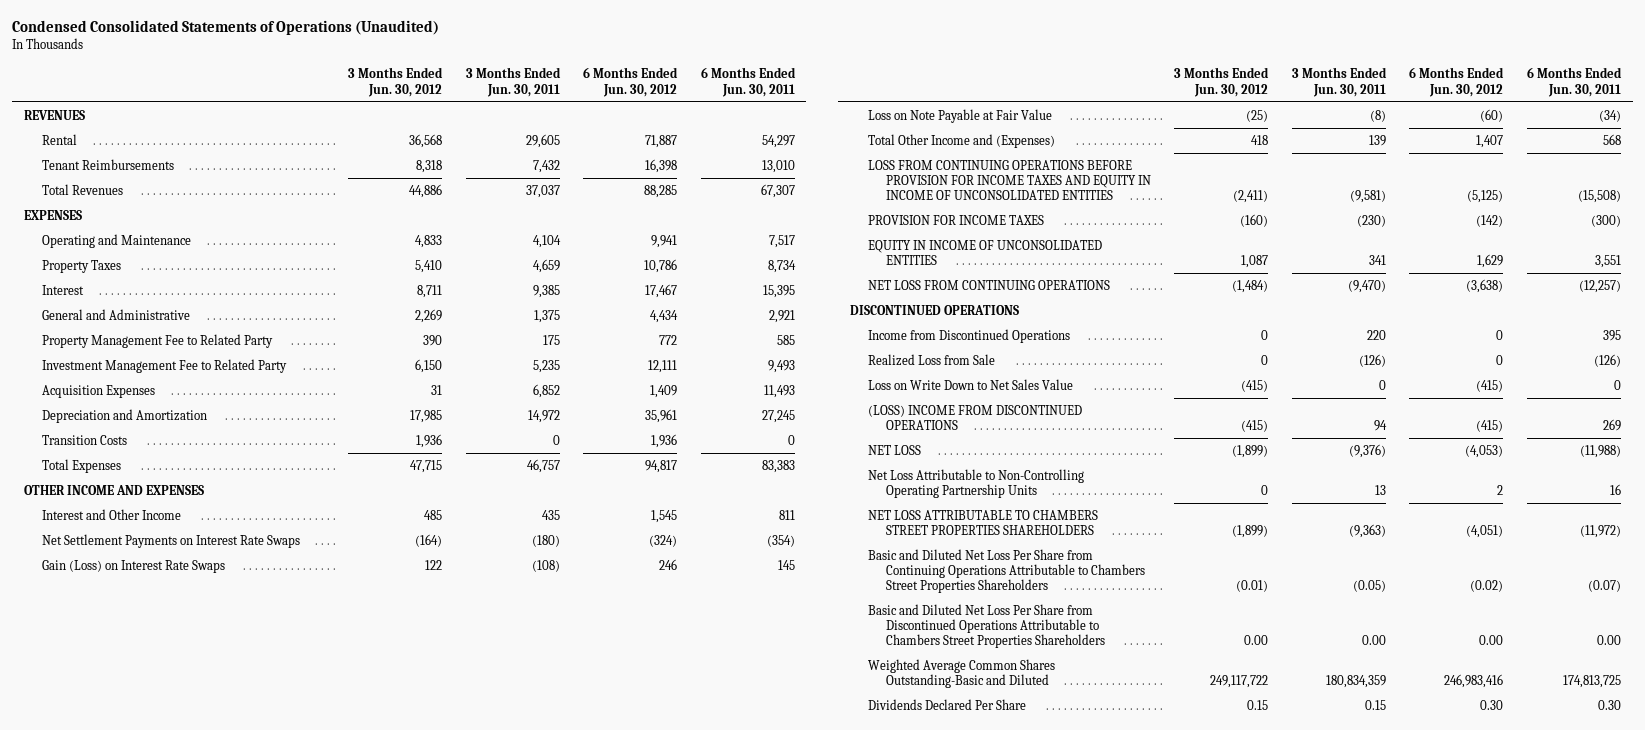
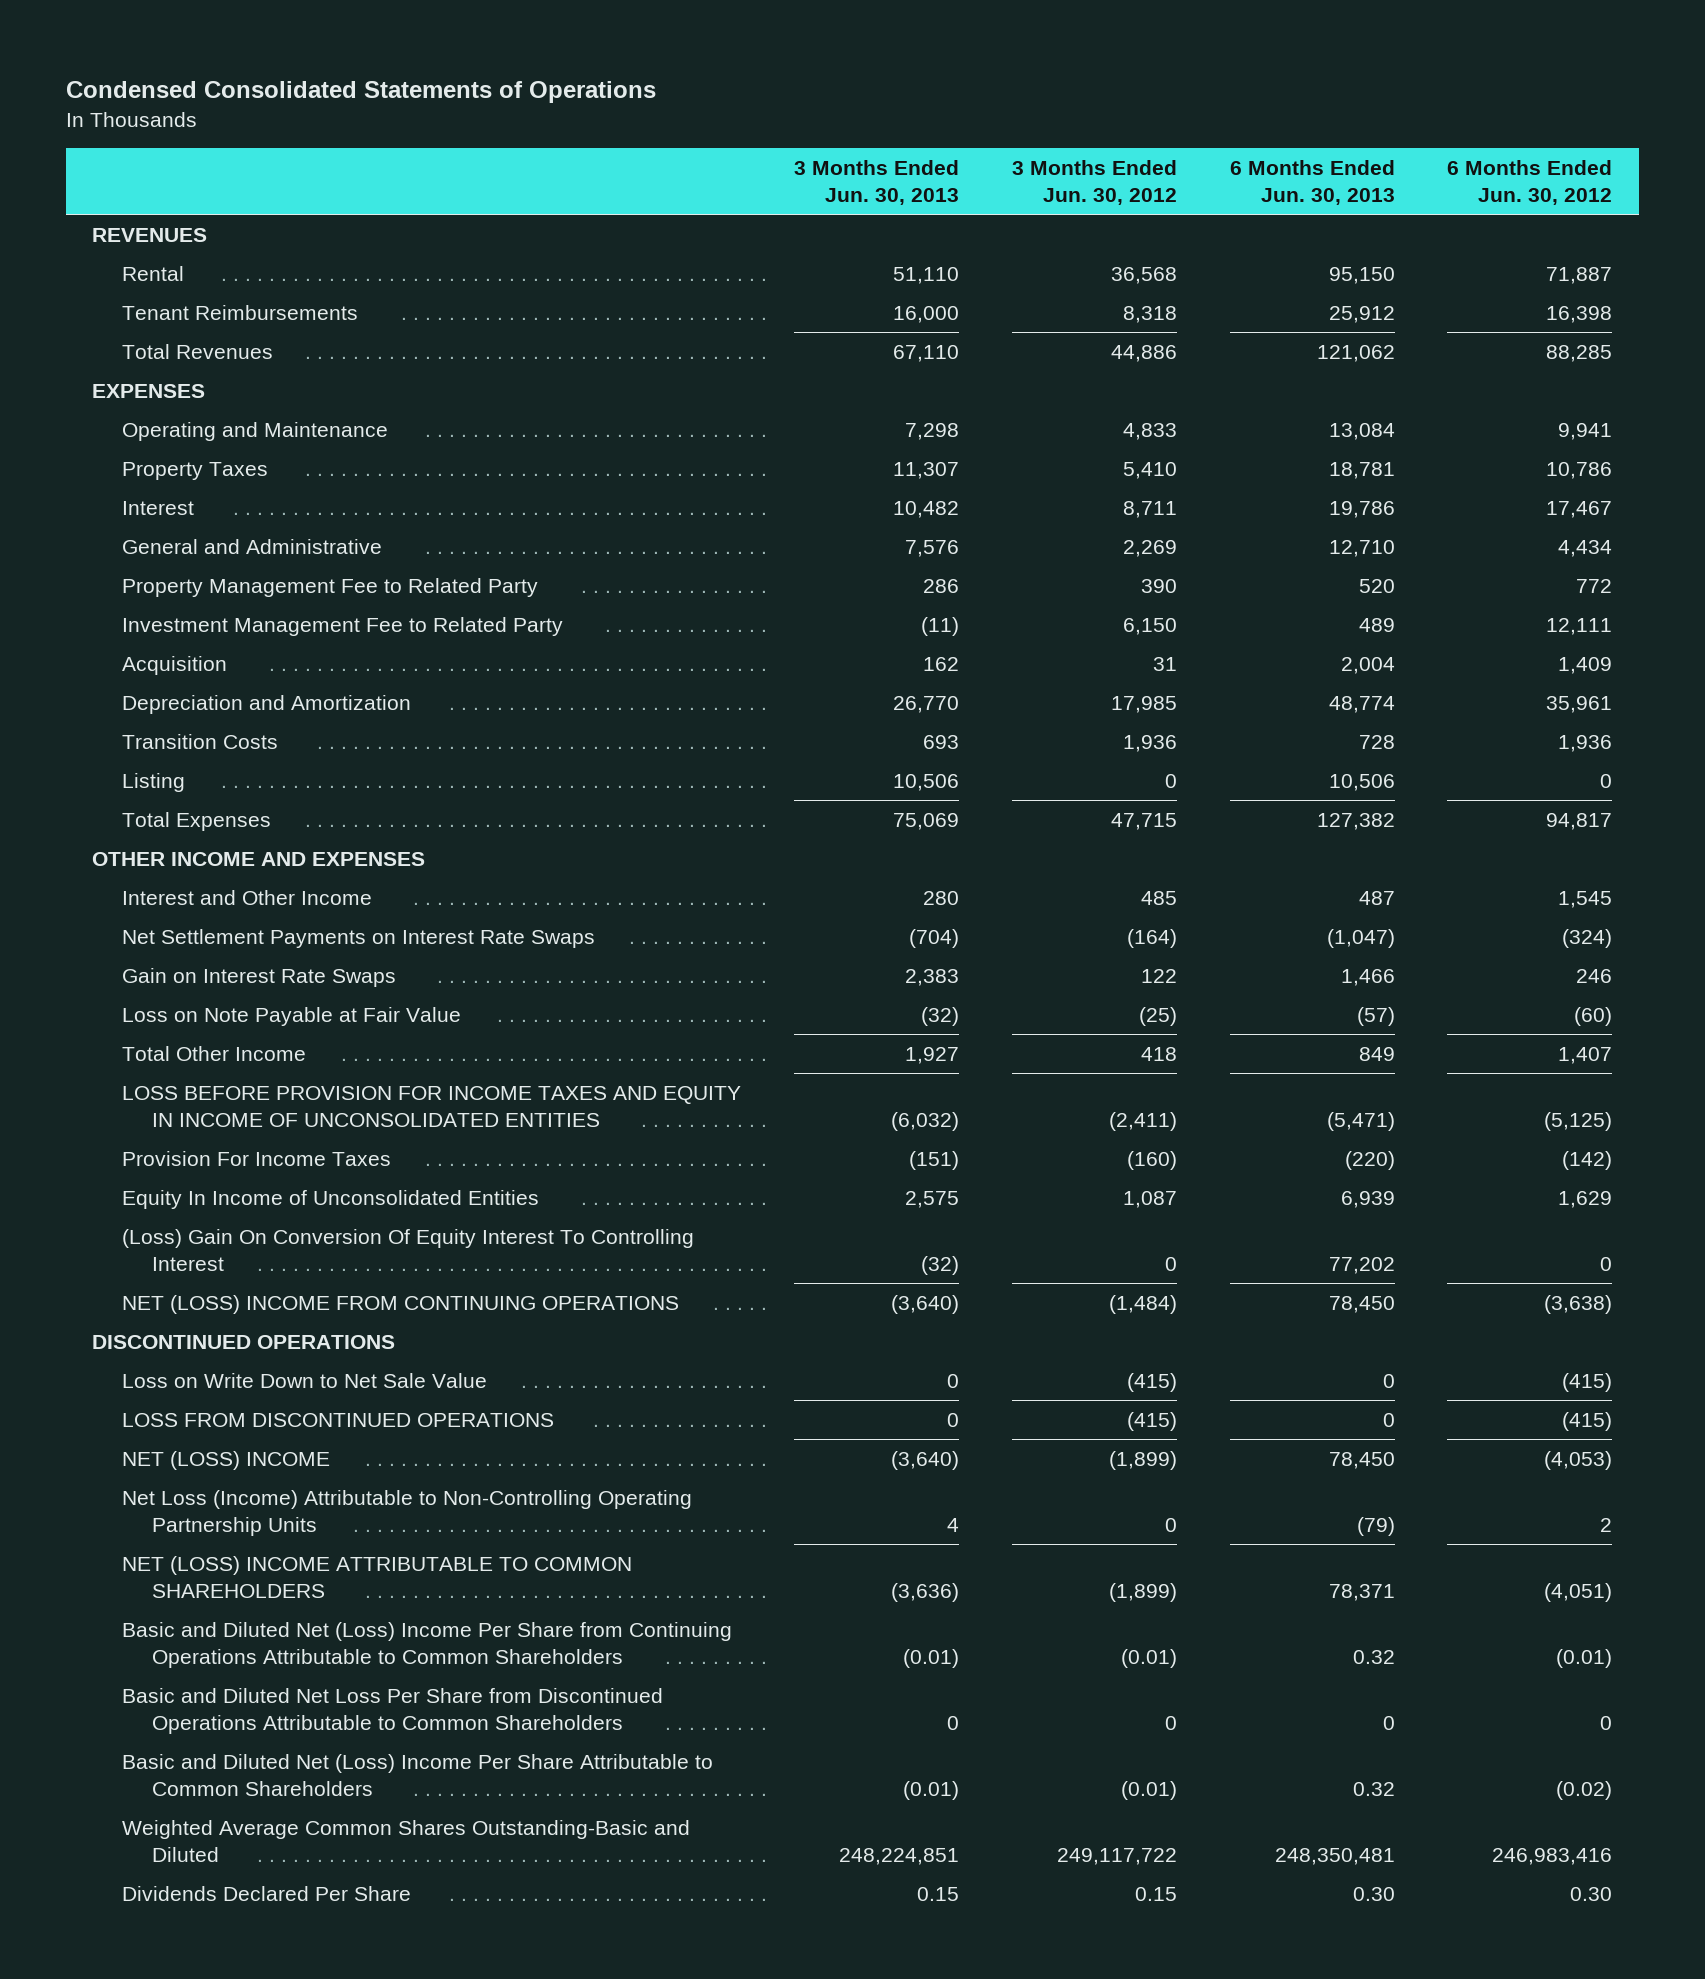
- Condensed Consolidated Statements of Operations (Unaudited)
+ Condensed Consolidated Statements of Operations
- | 3 Months Ended Jun. 30, 2012 | 3 Months Ended Jun. 30, 2011 | 6 Months Ended Jun. 30, 2012 | 6 Months Ended Jun. 30, 2011
+ | 3 Months Ended Jun. 30, 2013 | 3 Months Ended Jun. 30, 2012 | 6 Months Ended Jun. 30, 2013 | 6 Months Ended Jun. 30, 2012
- Acquisition Expenses | 31 | 6,852 | 1,409 | 11,493
+ Acquisition | 162 | 31 | 2,004 | 1,409
+ Listing | 10,506 | 0 | 10,506 | 0
- Gain (Loss) on Interest Rate Swaps | 122 | (108) | 246 | 145
+ Gain on Interest Rate Swaps | 2,383 | 122 | 1,466 | 246
- Total Other Income and (Expenses) | 418 | 139 | 1,407 | 568
- LOSS FROM CONTINUING OPERATIONS BEFORE PROVISION FOR INCOME TAXES AND EQUITY IN INCOME OF UNCONSOLIDATED ENTITIES | (2,411) | (9,581) | (5,125) | (15,508)
- PROVISION FOR INCOME TAXES | (160) | (230) | (142) | (300)
- EQUITY IN INCOME OF UNCONSOLIDATED ENTITIES | 1,087 | 341 | 1,629 | 3,551
- NET LOSS FROM CONTINUING OPERATIONS | (1,484) | (9,470) | (3,638) | (12,257)
+ Total Other Income | 1,927 | 418 | 849 | 1,407
+ LOSS BEFORE PROVISION FOR INCOME TAXES AND EQUITY IN INCOME OF UNCONSOLIDATED ENTITIES | (6,032) | (2,411) | (5,471) | (5,125)
+ Provision For Income Taxes | (151) | (160) | (220) | (142)
+ Equity In Income of Unconsolidated Entities | 2,575 | 1,087 | 6,939 | 1,629
+ (Loss) Gain On Conversion Of Equity Interest To Controlling Interest | (32) | 0 | 77,202 | 0
+ NET (LOSS) INCOME FROM CONTINUING OPERATIONS | (3,640) | (1,484) | 78,450 | (3,638)
- Income from Discontinued Operations | 0 | 220 | 0 | 395
- Realized Loss from Sale | 0 | (126) | 0 | (126)
- Loss on Write Down to Net Sales Value | (415) | 0 | (415) | 0
- (LOSS) INCOME FROM DISCONTINUED OPERATIONS | (415) | 94 | (415) | 269
- NET LOSS | (1,899) | (9,376) | (4,053) | (11,988)
- Net Loss Attributable to Non-Controlling Operating Partnership Units | 0 | 13 | 2 | 16
- NET LOSS ATTRIBUTABLE TO CHAMBERS STREET PROPERTIES SHAREHOLDERS | (1,899) | (9,363) | (4,051) | (11,972)
- Basic and Diluted Net Loss Per Share from Continuing Operations Attributable to Chambers Street Properties Shareholders | (0.01) | (0.05) | (0.02) | (0.07)
- Basic and Diluted Net Loss Per Share from Discontinued Operations Attributable to Chambers Street Properties Shareholders | 0.00 | 0.00 | 0.00 | 0.00
+ Loss on Write Down to Net Sale Value | 0 | (415) | 0 | (415)
+ LOSS FROM DISCONTINUED OPERATIONS | 0 | (415) | 0 | (415)
+ NET (LOSS) INCOME | (3,640) | (1,899) | 78,450 | (4,053)
+ Net Loss (Income) Attributable to Non-Controlling Operating Partnership Units | 4 | 0 | (79) | 2
+ NET (LOSS) INCOME ATTRIBUTABLE TO COMMON SHAREHOLDERS | (3,636) | (1,899) | 78,371 | (4,051)
+ Basic and Diluted Net (Loss) Income Per Share from Continuing Operations Attributable to Common Shareholders | (0.01) | (0.01) | 0.32 | (0.01)
+ Basic and Diluted Net Loss Per Share from Discontinued Operations Attributable to Common Shareholders | 0 | 0 | 0 | 0
+ Basic and Diluted Net (Loss) Income Per Share Attributable to Common Shareholders | (0.01) | (0.01) | 0.32 | (0.02)

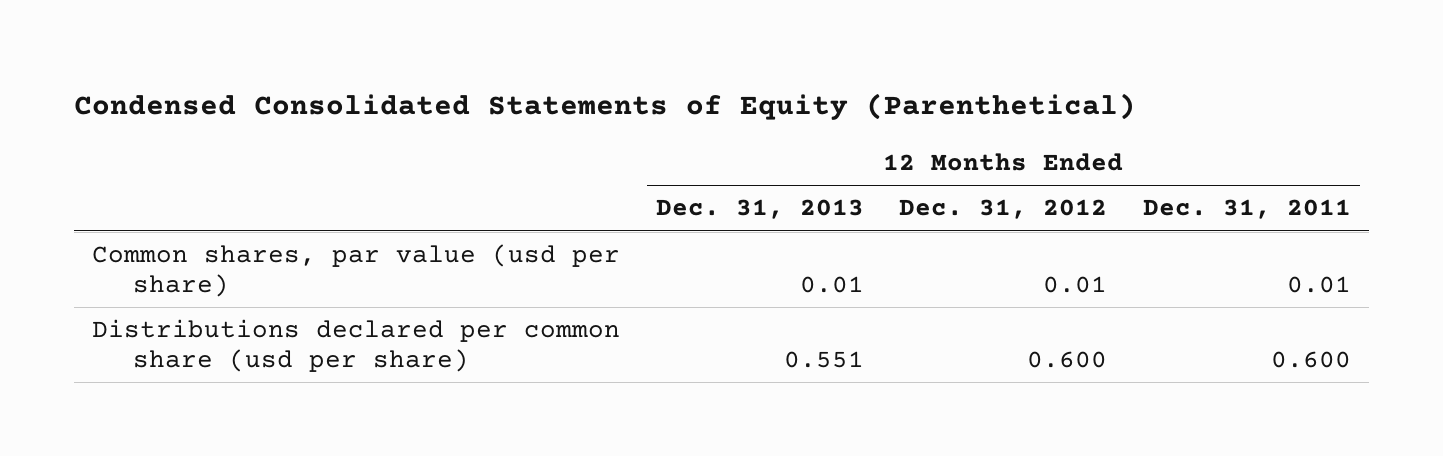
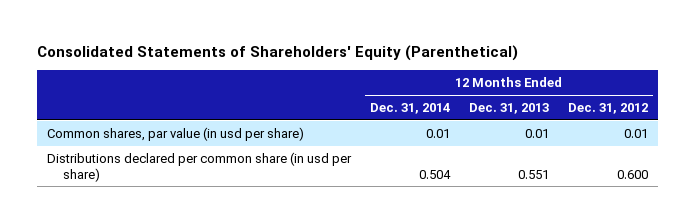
- Condensed Consolidated Statements of Equity (Parenthetical)
+ Consolidated Statements of Shareholders' Equity (Parenthetical)
- | 12 Months Ended Dec. 31, 2013 | 12 Months Ended Dec. 31, 2012 | 12 Months Ended Dec. 31, 2011
+ | 12 Months Ended Dec. 31, 2014 | 12 Months Ended Dec. 31, 2013 | 12 Months Ended Dec. 31, 2012
- Common shares, par value (usd per share) | 0.01 | 0.01 | 0.01
- Distributions declared per common share (usd per share) | 0.551 | 0.600 | 0.600
+ Common shares, par value (in usd per share) | 0.01 | 0.01 | 0.01
+ Distributions declared per common share (in usd per share) | 0.504 | 0.551 | 0.600

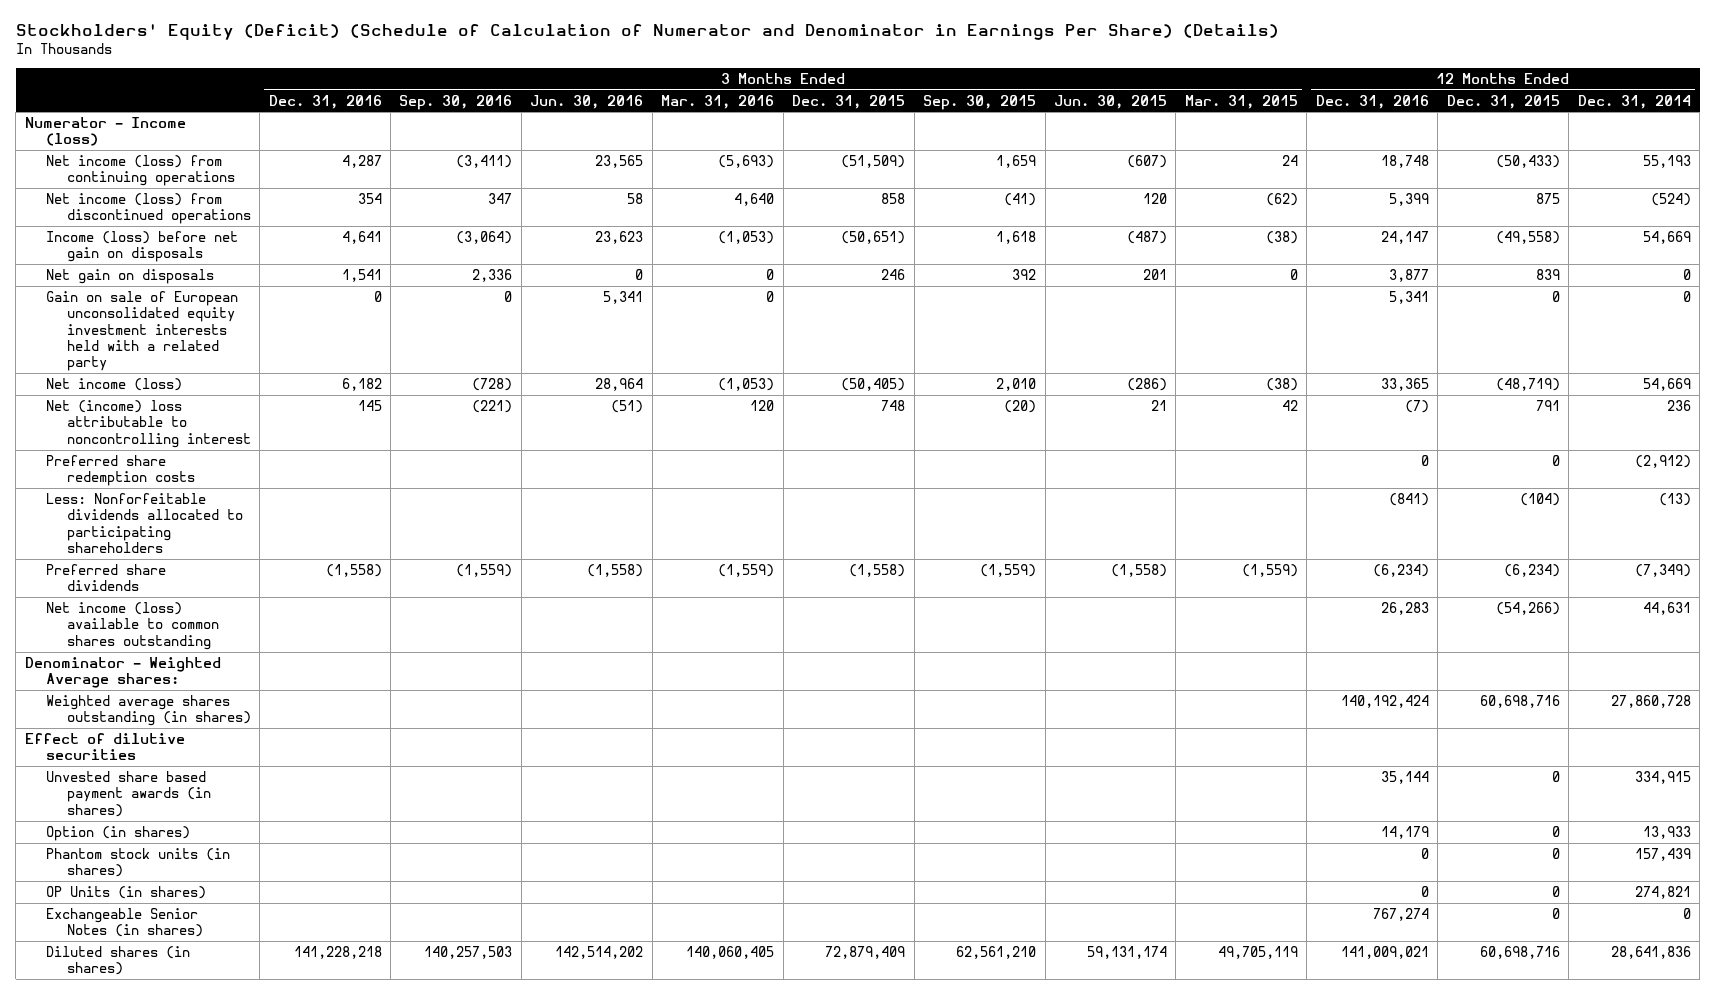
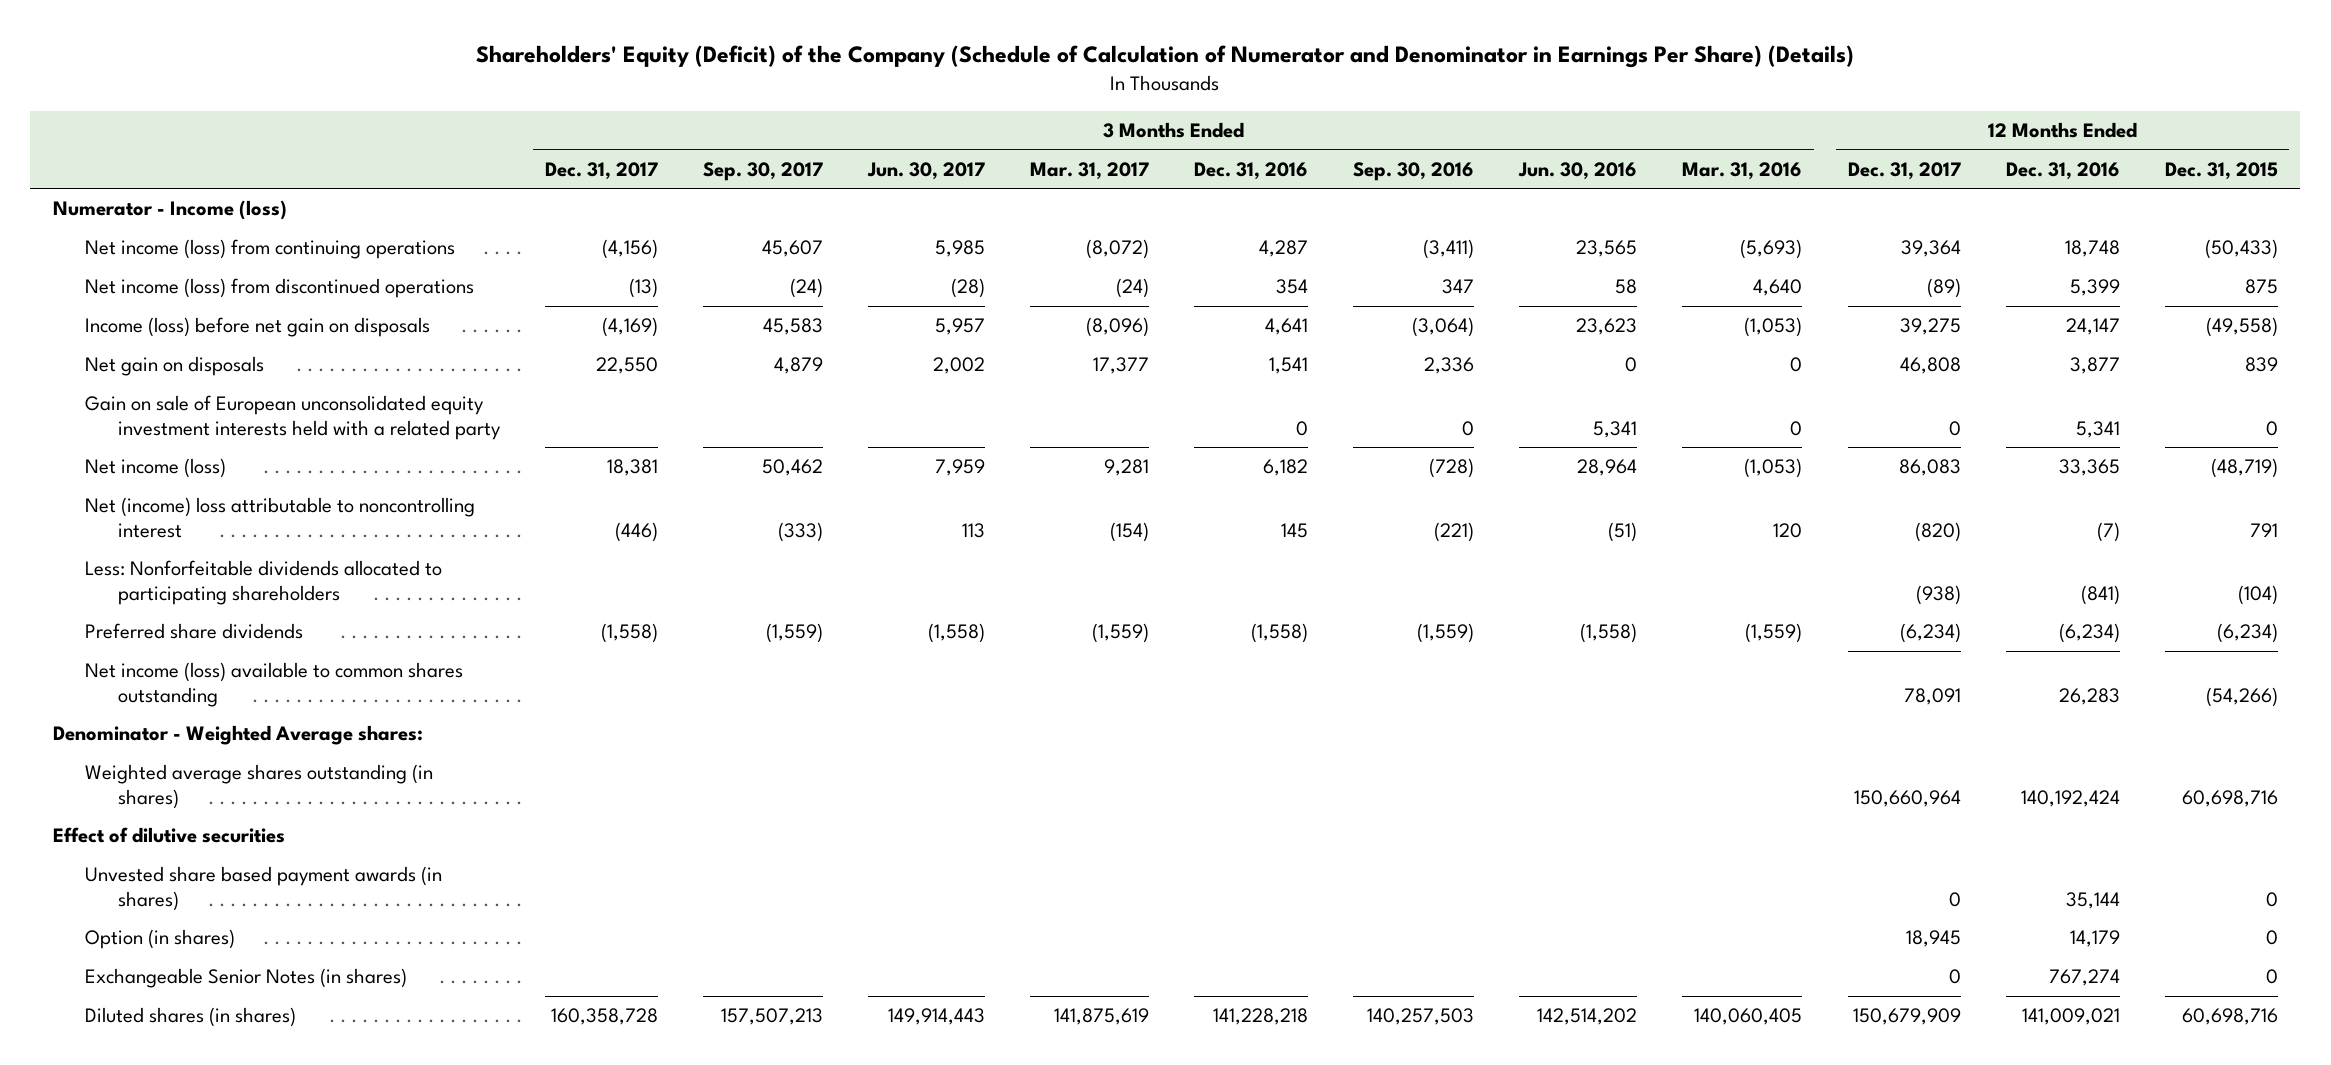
- Stockholders' Equity (Deficit) (Schedule of Calculation of Numerator and Denominator in Earnings Per Share) (Details)
+ Shareholders' Equity (Deficit) of the Company (Schedule of Calculation of Numerator and Denominator in Earnings Per Share) (Details)
- | 3 Months Ended Dec. 31, 2016 | 3 Months Ended Sep. 30, 2016 | 3 Months Ended Jun. 30, 2016 | 3 Months Ended Mar. 31, 2016 | 3 Months Ended Dec. 31, 2015 | 3 Months Ended Sep. 30, 2015 | 3 Months Ended Jun. 30, 2015 | 3 Months Ended Mar. 31, 2015 | 12 Months Ended Dec. 31, 2016 | 12 Months Ended Dec. 31, 2015 | 12 Months Ended Dec. 31, 2014
+ | 3 Months Ended Dec. 31, 2017 | 3 Months Ended Sep. 30, 2017 | 3 Months Ended Jun. 30, 2017 | 3 Months Ended Mar. 31, 2017 | 3 Months Ended Dec. 31, 2016 | 3 Months Ended Sep. 30, 2016 | 3 Months Ended Jun. 30, 2016 | 3 Months Ended Mar. 31, 2016 | 12 Months Ended Dec. 31, 2017 | 12 Months Ended Dec. 31, 2016 | 12 Months Ended Dec. 31, 2015
- Preferred share redemption costs | | | | | | | | | 0 | 0 | (2,912)
- Phantom stock units (in shares) | | | | | | | | | 0 | 0 | 157,439
- OP Units (in shares) | | | | | | | | | 0 | 0 | 274,821

